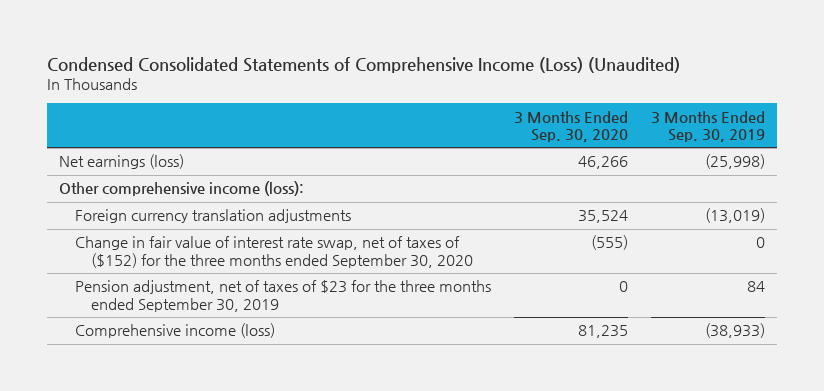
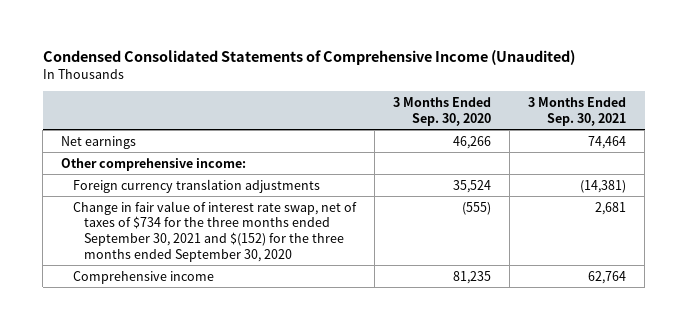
- Condensed Consolidated Statements of Comprehensive Income (Loss) (Unaudited)
+ Condensed Consolidated Statements of Comprehensive Income (Unaudited)
- | 3 Months Ended Sep. 30, 2020 | 3 Months Ended Sep. 30, 2019
+ | 3 Months Ended Sep. 30, 2020 | 3 Months Ended Sep. 30, 2021
- Net earnings (loss) | 46,266 | (25,998)
- Other comprehensive income (loss):
+ Net earnings | 46,266 | 74,464
+ Other comprehensive income:
- Change in fair value of interest rate swap, net of taxes of ($152) for the three months ended September 30, 2020 | (555) | 0
- Pension adjustment, net of taxes of $23 for the three months ended September 30, 2019 | 0 | 84
- Comprehensive income (loss) | 81,235 | (38,933)
+ Change in fair value of interest rate swap, net of taxes of $734 for the three months ended September 30, 2021 and $(152) for the three months ended September 30, 2020 | (555) | 2,681
+ Comprehensive income | 81,235 | 62,764

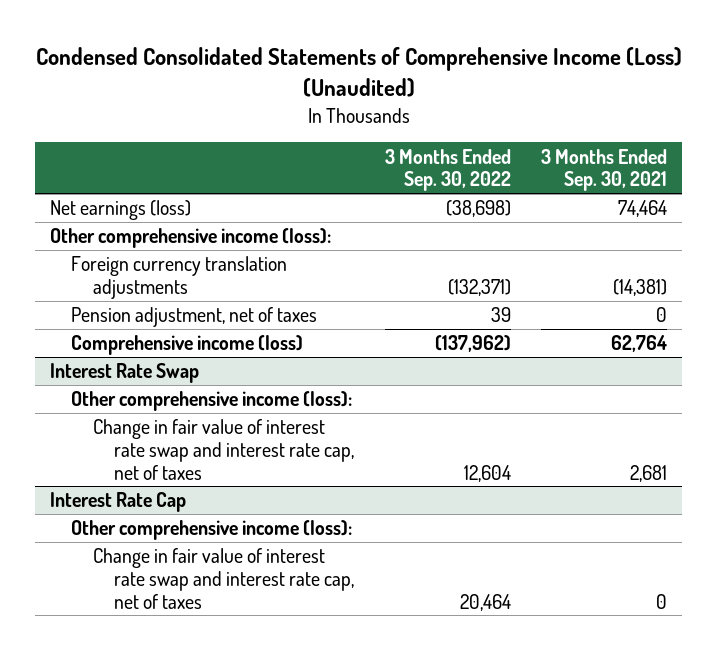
- Condensed Consolidated Statements of Comprehensive Income (Unaudited)
+ Condensed Consolidated Statements of Comprehensive Income (Loss) (Unaudited)
- | 3 Months Ended Sep. 30, 2020 | 3 Months Ended Sep. 30, 2021
+ | 3 Months Ended Sep. 30, 2022 | 3 Months Ended Sep. 30, 2021
- Net earnings | 46,266 | 74,464
- Other comprehensive income:
+ Net earnings (loss) | (38,698) | 74,464
+ Other comprehensive income (loss):
- Change in fair value of interest rate swap, net of taxes of $734 for the three months ended September 30, 2021 and $(152) for the three months ended September 30, 2020 | (555) | 2,681
- Comprehensive income | 81,235 | 62,764
+ Pension adjustment, net of taxes | 39 | 0
+ Comprehensive income (loss) | (137,962) | 62,764
+ Interest Rate Swap
+ Other comprehensive income (loss):
+ Change in fair value of interest rate swap and interest rate cap, net of taxes | 12,604 | 2,681
+ Interest Rate Cap
+ Other comprehensive income (loss):
+ Change in fair value of interest rate swap and interest rate cap, net of taxes | 20,464 | 0

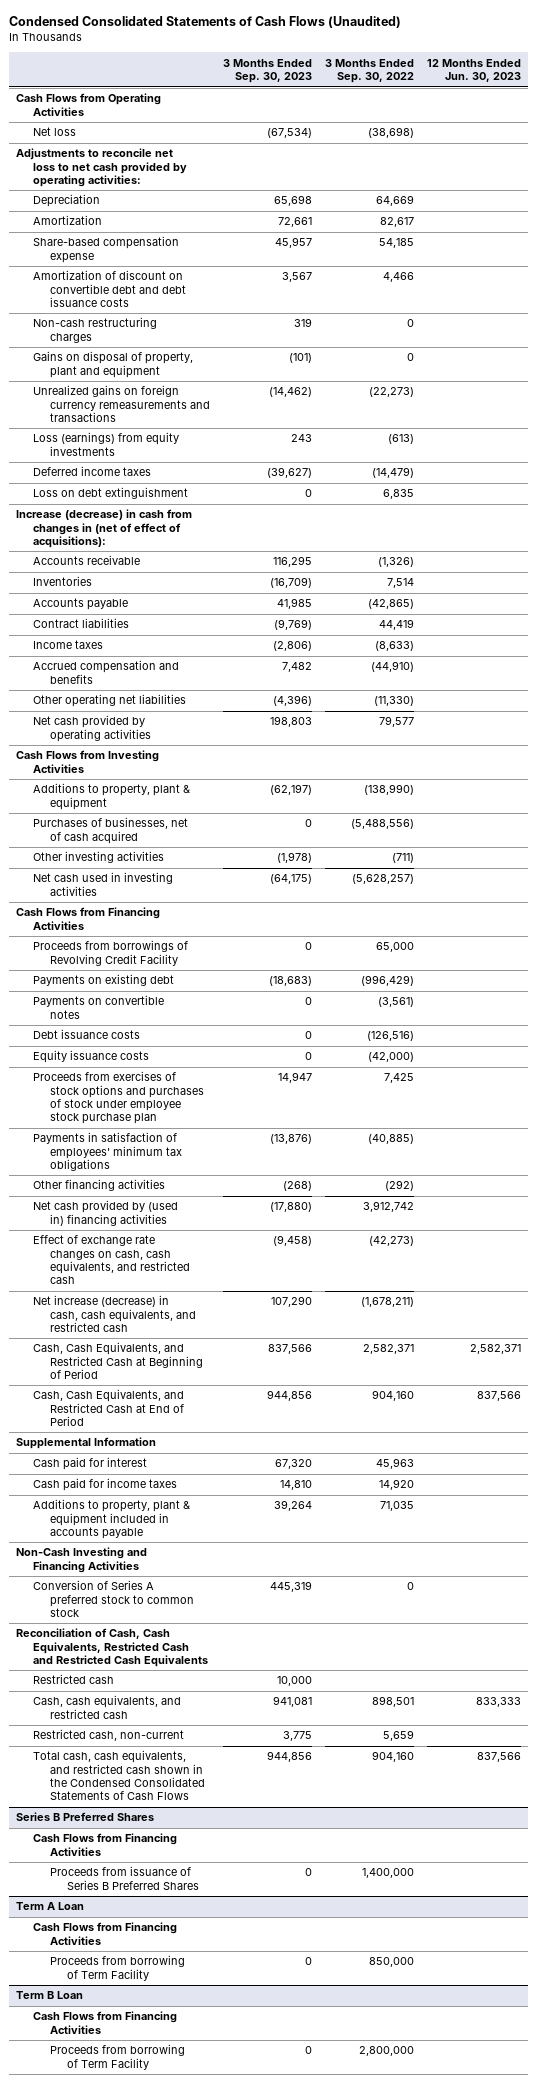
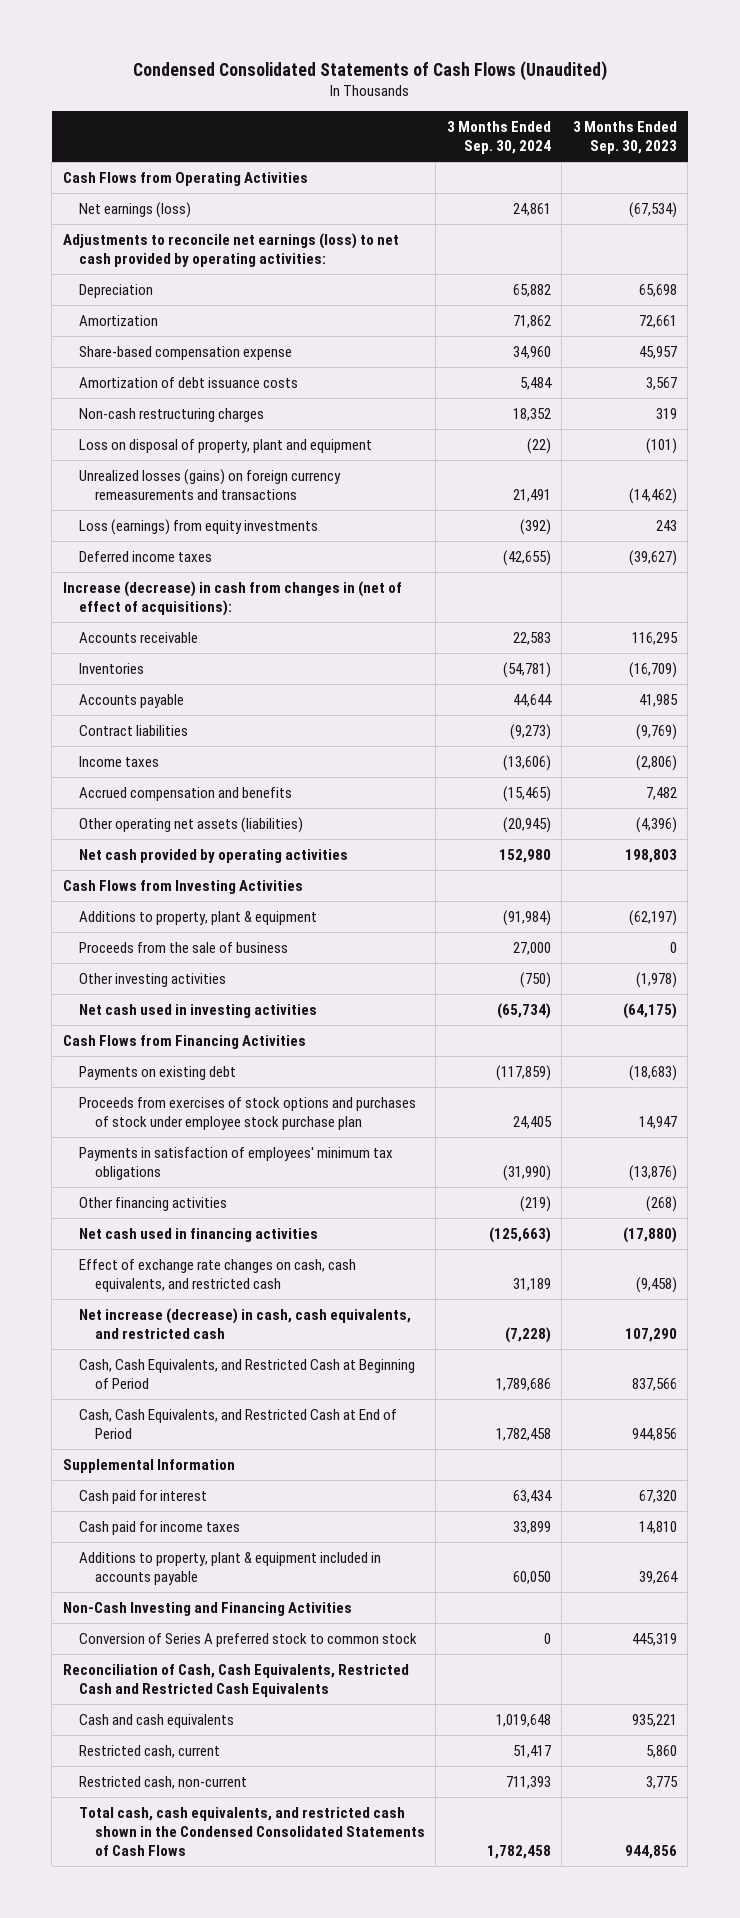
- | 3 Months Ended Sep. 30, 2023 | 3 Months Ended Sep. 30, 2022 | 12 Months Ended Jun. 30, 2023
+ | 3 Months Ended Sep. 30, 2024 | 3 Months Ended Sep. 30, 2023
- Net loss | (67,534) | (38,698) |
- Adjustments to reconcile net loss to net cash provided by operating activities:
+ Net earnings (loss) | 24,861 | (67,534)
+ Adjustments to reconcile net earnings (loss) to net cash provided by operating activities:
- Amortization of discount on convertible debt and debt issuance costs | 3,567 | 4,466 |
+ Amortization of debt issuance costs | 5,484 | 3,567
- Gains on disposal of property, plant and equipment | (101) | 0 |
- Unrealized gains on foreign currency remeasurements and transactions | (14,462) | (22,273) |
+ Loss on disposal of property, plant and equipment | (22) | (101)
+ Unrealized losses (gains) on foreign currency remeasurements and transactions | 21,491 | (14,462)
- Loss on debt extinguishment | 0 | 6,835 |
- Other operating net liabilities | (4,396) | (11,330) |
+ Other operating net assets (liabilities) | (20,945) | (4,396)
- Purchases of businesses, net of cash acquired | 0 | (5,488,556) |
+ Proceeds from the sale of business | 27,000 | 0
- Proceeds from borrowings of Revolving Credit Facility | 0 | 65,000 |
- Payments on convertible notes | 0 | (3,561) |
- Debt issuance costs | 0 | (126,516) |
- Equity issuance costs | 0 | (42,000) |
- Net cash provided by (used in) financing activities | (17,880) | 3,912,742 |
+ Net cash used in financing activities | (125,663) | (17,880)
- Restricted cash | 10,000 | |
- Cash, cash equivalents, and restricted cash | 941,081 | 898,501 | 833,333
+ Cash and cash equivalents | 1,019,648 | 935,221
+ Restricted cash, current | 51,417 | 5,860
- Series B Preferred Shares
- Cash Flows from Financing Activities
- Proceeds from issuance of Series B Preferred Shares | 0 | 1,400,000 |
- Term A Loan
- Cash Flows from Financing Activities
- Proceeds from borrowing of Term Facility | 0 | 850,000 |
- Term B Loan
- Cash Flows from Financing Activities
- Proceeds from borrowing of Term Facility | 0 | 2,800,000 |

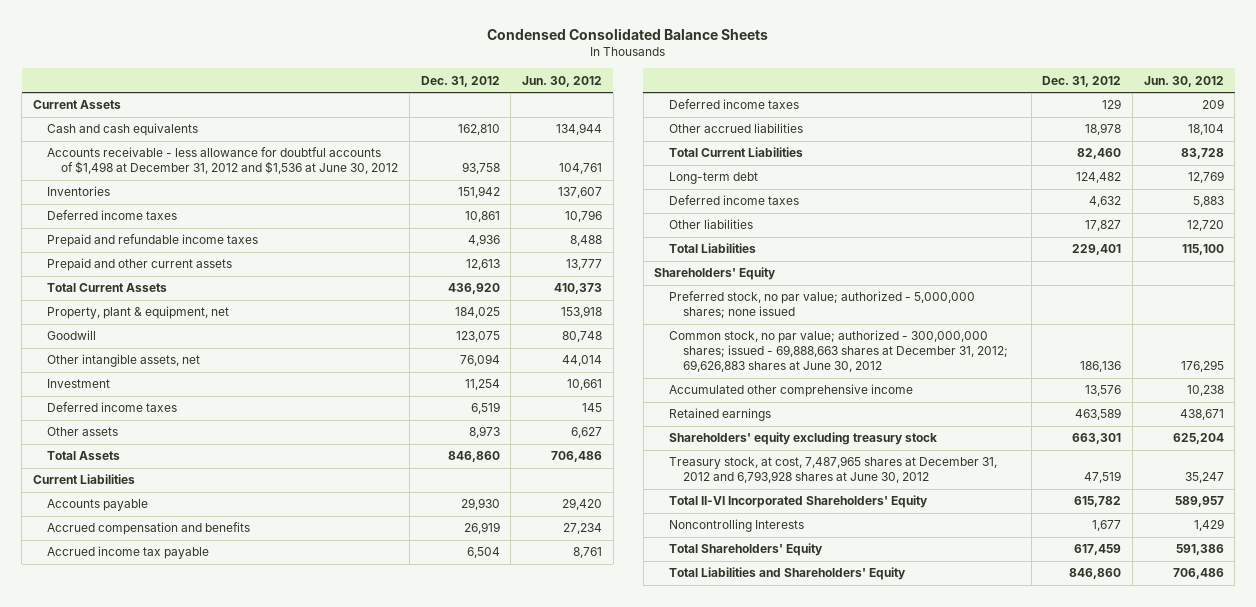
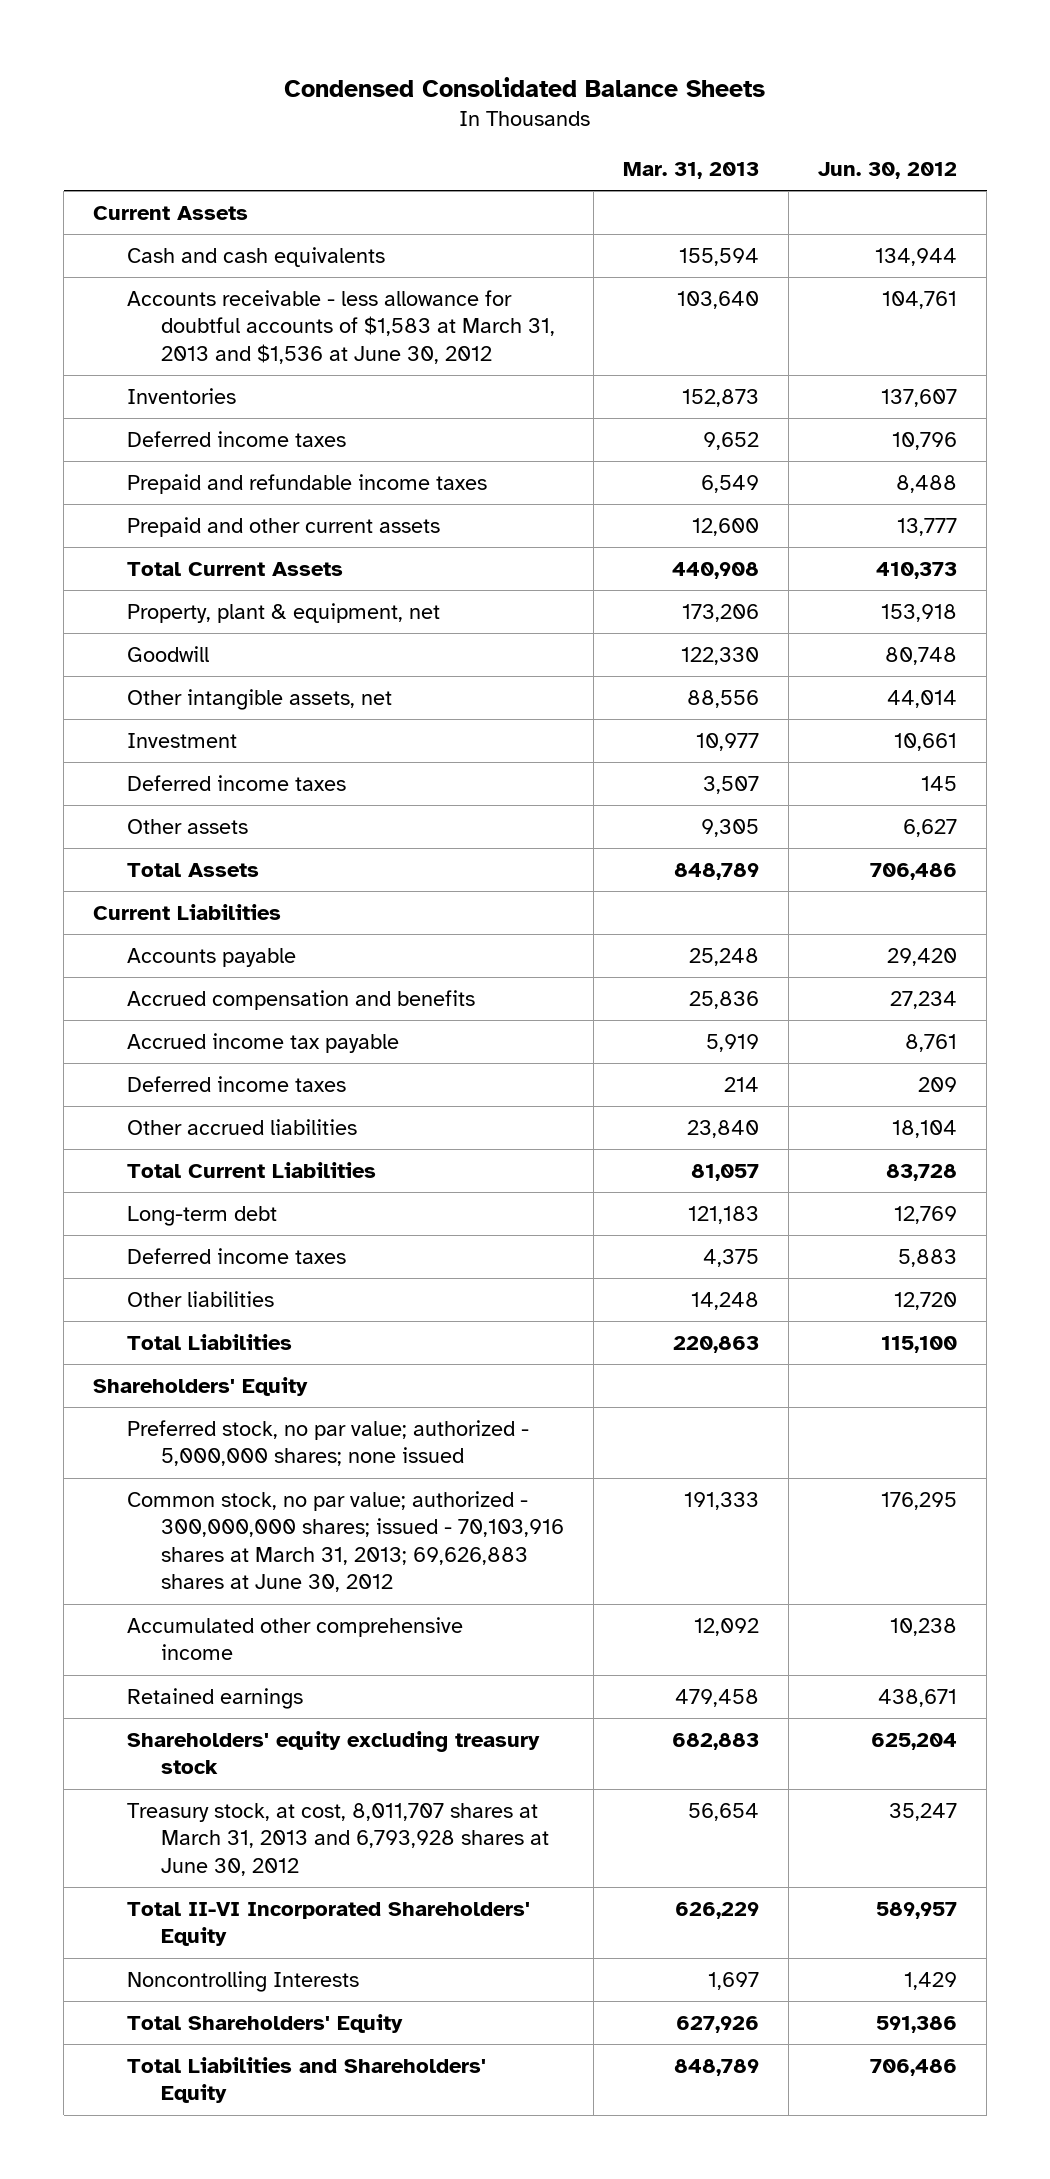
- | Dec. 31, 2012 | Jun. 30, 2012
+ | Mar. 31, 2013 | Jun. 30, 2012
- Accounts receivable - less allowance for doubtful accounts of $1,498 at December 31, 2012 and $1,536 at June 30, 2012 | 93,758 | 104,761
+ Accounts receivable - less allowance for doubtful accounts of $1,583 at March 31, 2013 and $1,536 at June 30, 2012 | 103,640 | 104,761
- Common stock, no par value; authorized - 300,000,000 shares; issued - 69,888,663 shares at December 31, 2012; 69,626,883 shares at June 30, 2012 | 186,136 | 176,295
+ Common stock, no par value; authorized - 300,000,000 shares; issued - 70,103,916 shares at March 31, 2013; 69,626,883 shares at June 30, 2012 | 191,333 | 176,295
- Treasury stock, at cost, 7,487,965 shares at December 31, 2012 and 6,793,928 shares at June 30, 2012 | 47,519 | 35,247
+ Treasury stock, at cost, 8,011,707 shares at March 31, 2013 and 6,793,928 shares at June 30, 2012 | 56,654 | 35,247

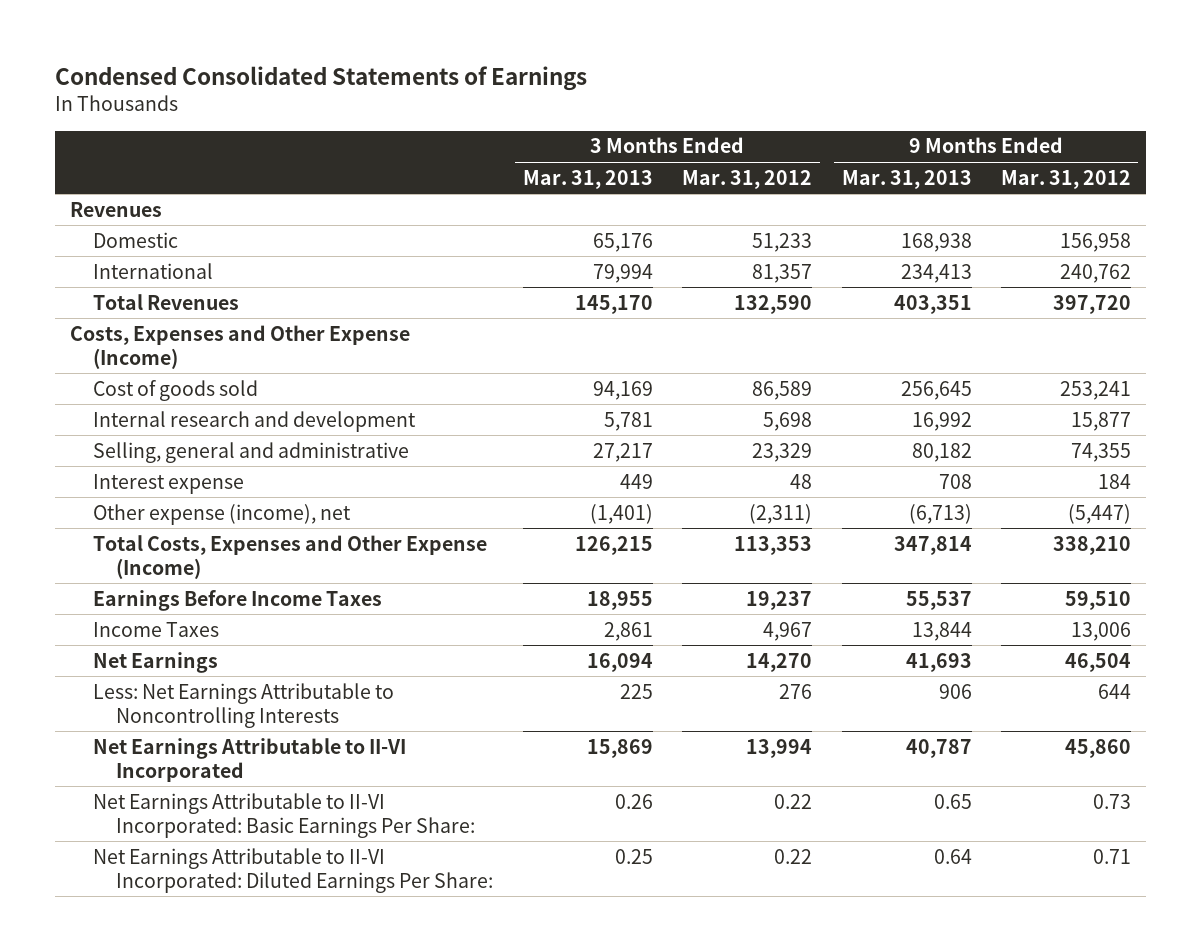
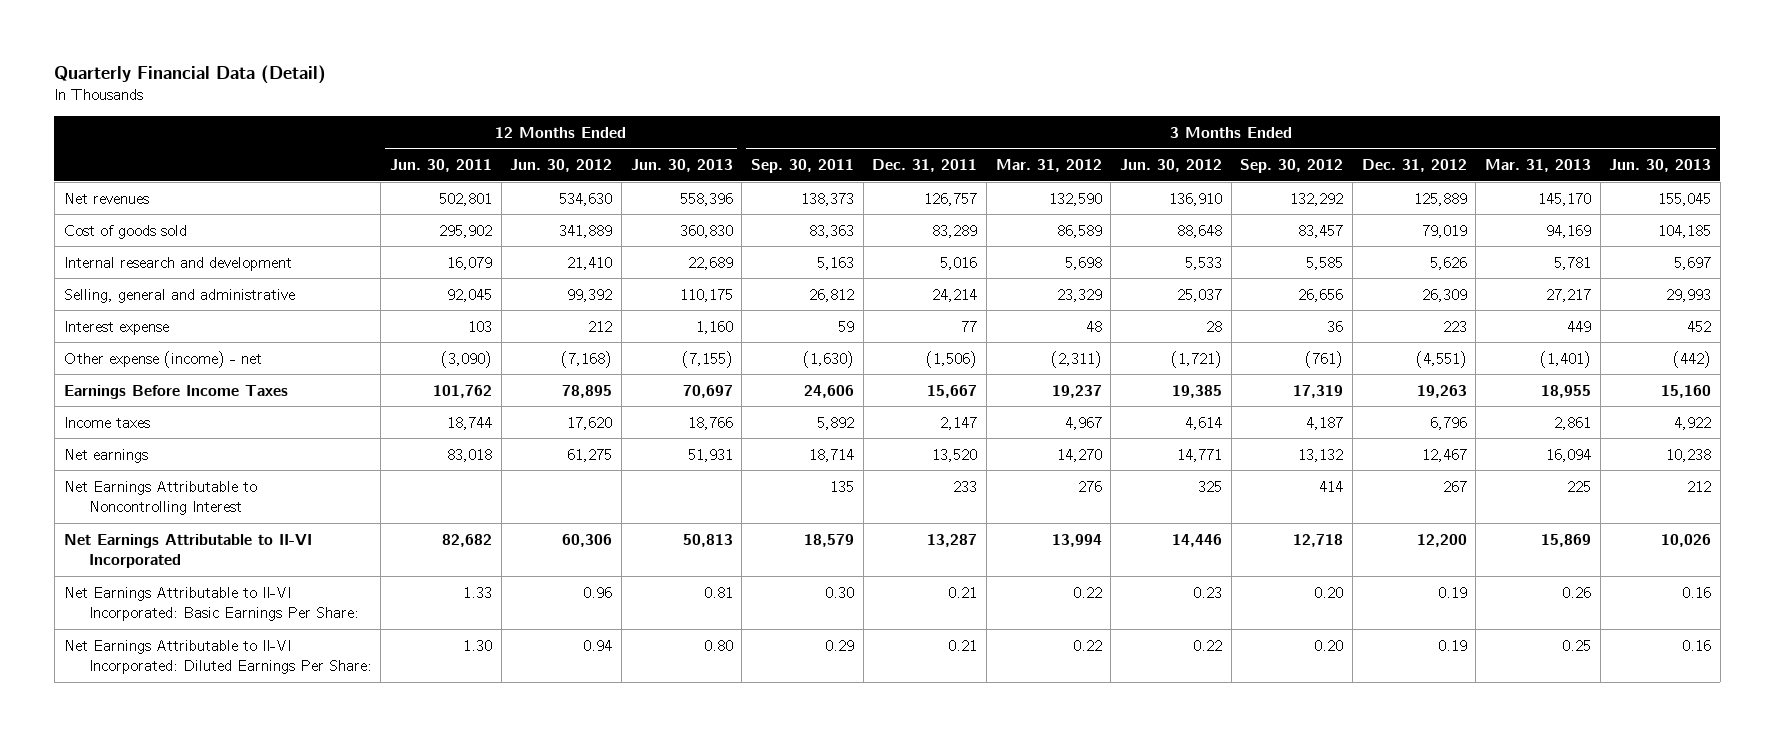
- Condensed Consolidated Statements of Earnings
+ Quarterly Financial Data (Detail)
- | 3 Months Ended Mar. 31, 2013 | 3 Months Ended Mar. 31, 2012 | 9 Months Ended Mar. 31, 2013 | 9 Months Ended Mar. 31, 2012
+ | 12 Months Ended Jun. 30, 2011 | 12 Months Ended Jun. 30, 2012 | 12 Months Ended Jun. 30, 2013 | 3 Months Ended Sep. 30, 2011 | 3 Months Ended Dec. 31, 2011 | 3 Months Ended Mar. 31, 2012 | 3 Months Ended Jun. 30, 2012 | 3 Months Ended Sep. 30, 2012 | 3 Months Ended Dec. 31, 2012 | 3 Months Ended Mar. 31, 2013 | 3 Months Ended Jun. 30, 2013
- Revenues
- Domestic | 65,176 | 51,233 | 168,938 | 156,958
- International | 79,994 | 81,357 | 234,413 | 240,762
- Total Revenues | 145,170 | 132,590 | 403,351 | 397,720
- Costs, Expenses and Other Expense (Income)
+ Net revenues | 502,801 | 534,630 | 558,396 | 138,373 | 126,757 | 132,590 | 136,910 | 132,292 | 125,889 | 145,170 | 155,045
- Other expense (income), net | (1,401) | (2,311) | (6,713) | (5,447)
- Total Costs, Expenses and Other Expense (Income) | 126,215 | 113,353 | 347,814 | 338,210
+ Other expense (income) - net | (3,090) | (7,168) | (7,155) | (1,630) | (1,506) | (2,311) | (1,721) | (761) | (4,551) | (1,401) | (442)
- Income Taxes | 2,861 | 4,967 | 13,844 | 13,006
- Net Earnings | 16,094 | 14,270 | 41,693 | 46,504
- Less: Net Earnings Attributable to Noncontrolling Interests | 225 | 276 | 906 | 644
+ Income taxes | 18,744 | 17,620 | 18,766 | 5,892 | 2,147 | 4,967 | 4,614 | 4,187 | 6,796 | 2,861 | 4,922
+ Net earnings | 83,018 | 61,275 | 51,931 | 18,714 | 13,520 | 14,270 | 14,771 | 13,132 | 12,467 | 16,094 | 10,238
+ Net Earnings Attributable to Noncontrolling Interest | | | | 135 | 233 | 276 | 325 | 414 | 267 | 225 | 212

